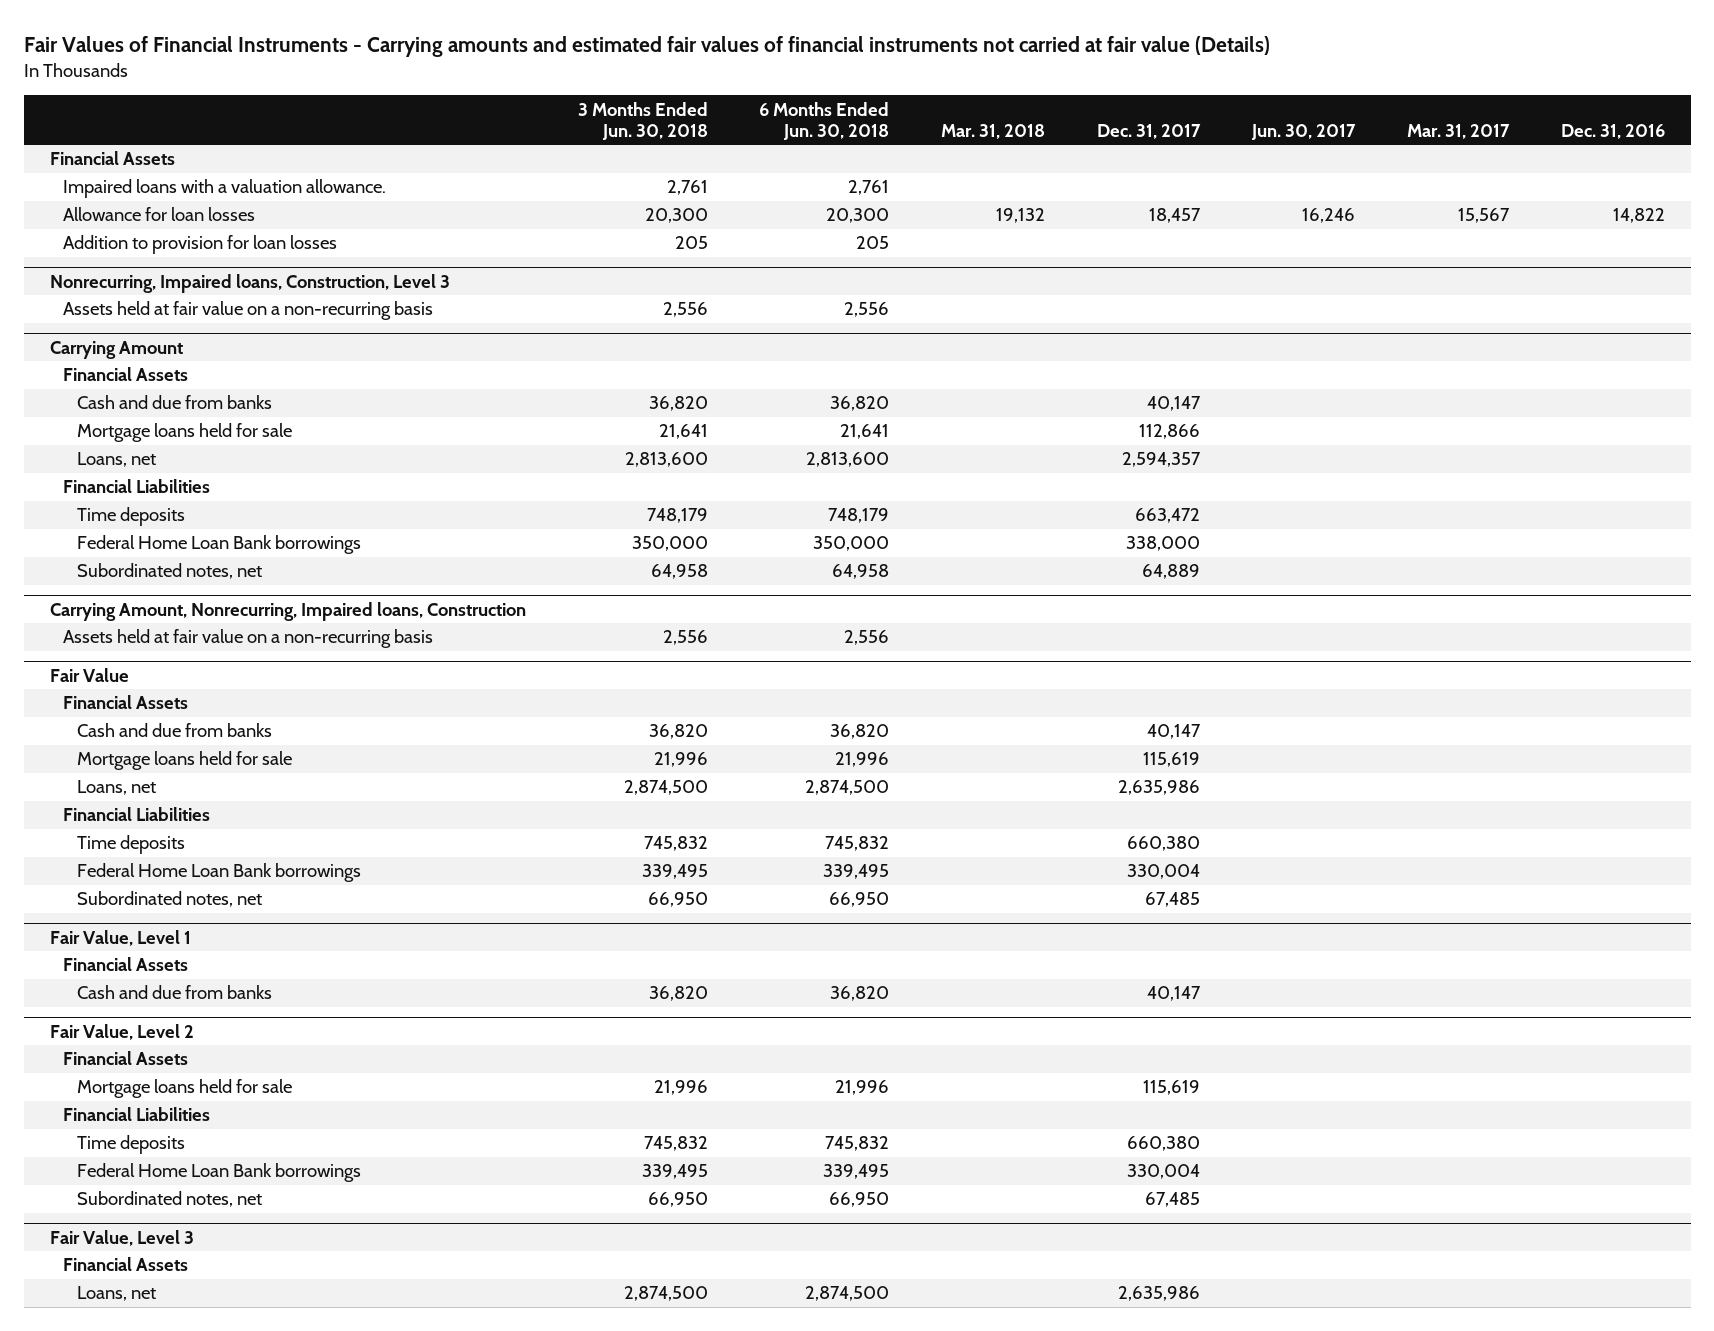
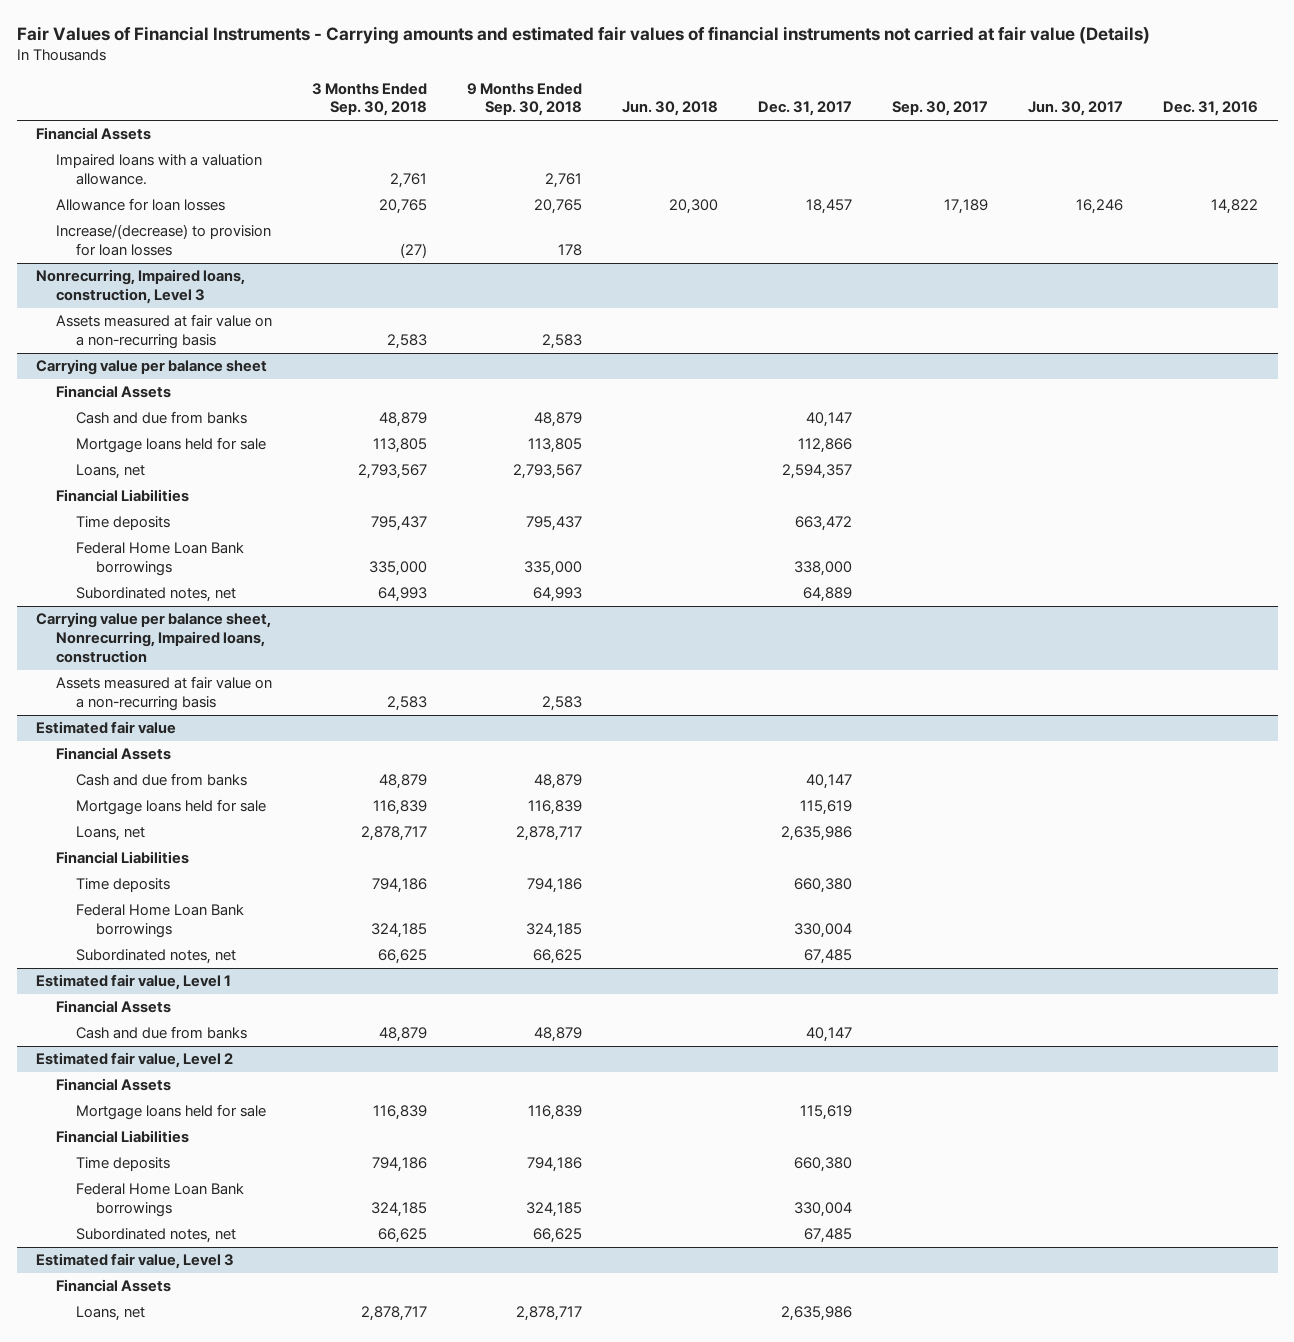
- | 3 Months Ended Jun. 30, 2018 | 6 Months Ended Jun. 30, 2018 | Mar. 31, 2018 | Dec. 31, 2017 | Jun. 30, 2017 | Mar. 31, 2017 | Dec. 31, 2016
+ | 3 Months Ended Sep. 30, 2018 | 9 Months Ended Sep. 30, 2018 | Jun. 30, 2018 | Dec. 31, 2017 | Sep. 30, 2017 | Jun. 30, 2017 | Dec. 31, 2016
- Addition to provision for loan losses | 205 | 205 | | | | |
- Nonrecurring, Impaired loans, Construction, Level 3
- Assets held at fair value on a non-recurring basis | 2,556 | 2,556 | | | | |
- Carrying Amount
+ Increase/(decrease) to provision for loan losses | (27) | 178 | | | | |
+ Nonrecurring, Impaired loans, construction, Level 3
+ Assets measured at fair value on a non-recurring basis | 2,583 | 2,583 | | | | |
+ Carrying value per balance sheet
- Carrying Amount, Nonrecurring, Impaired loans, Construction
- Assets held at fair value on a non-recurring basis | 2,556 | 2,556 | | | | |
- Fair Value
+ Carrying value per balance sheet, Nonrecurring, Impaired loans, construction
+ Assets measured at fair value on a non-recurring basis | 2,583 | 2,583 | | | | |
+ Estimated fair value
- Fair Value, Level 1
+ Estimated fair value, Level 1
- Fair Value, Level 2
+ Estimated fair value, Level 2
- Fair Value, Level 3
+ Estimated fair value, Level 3

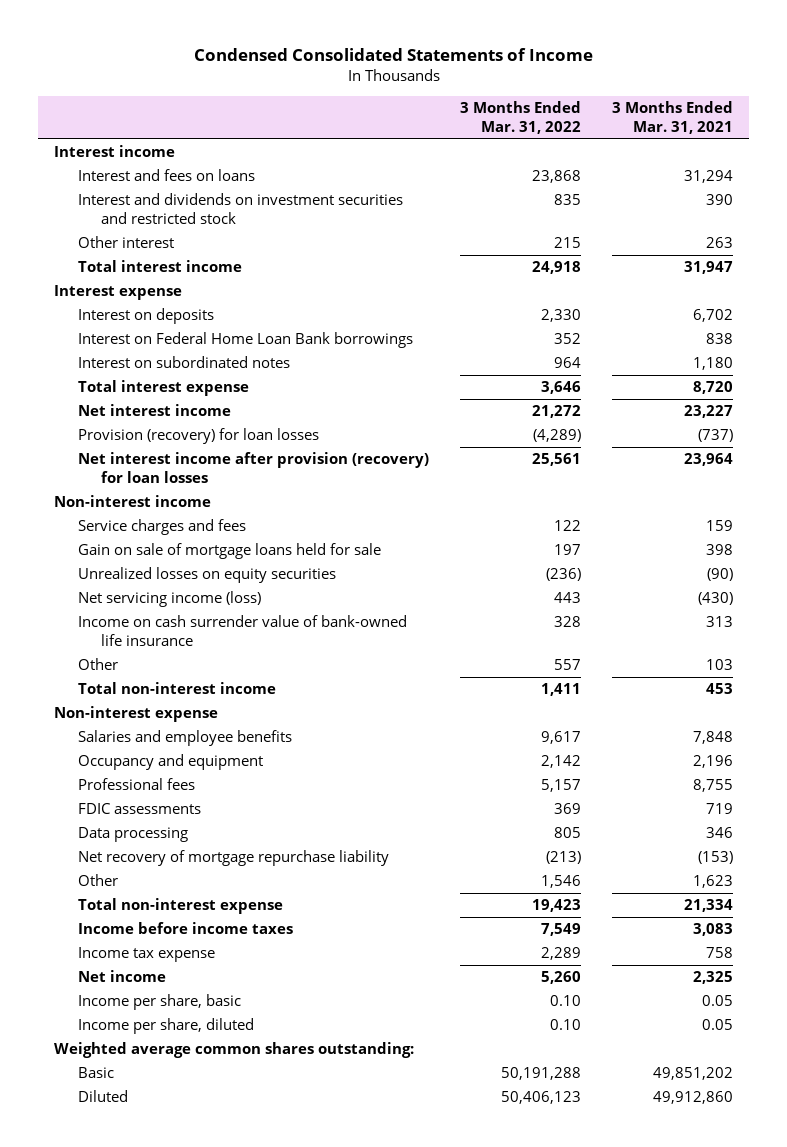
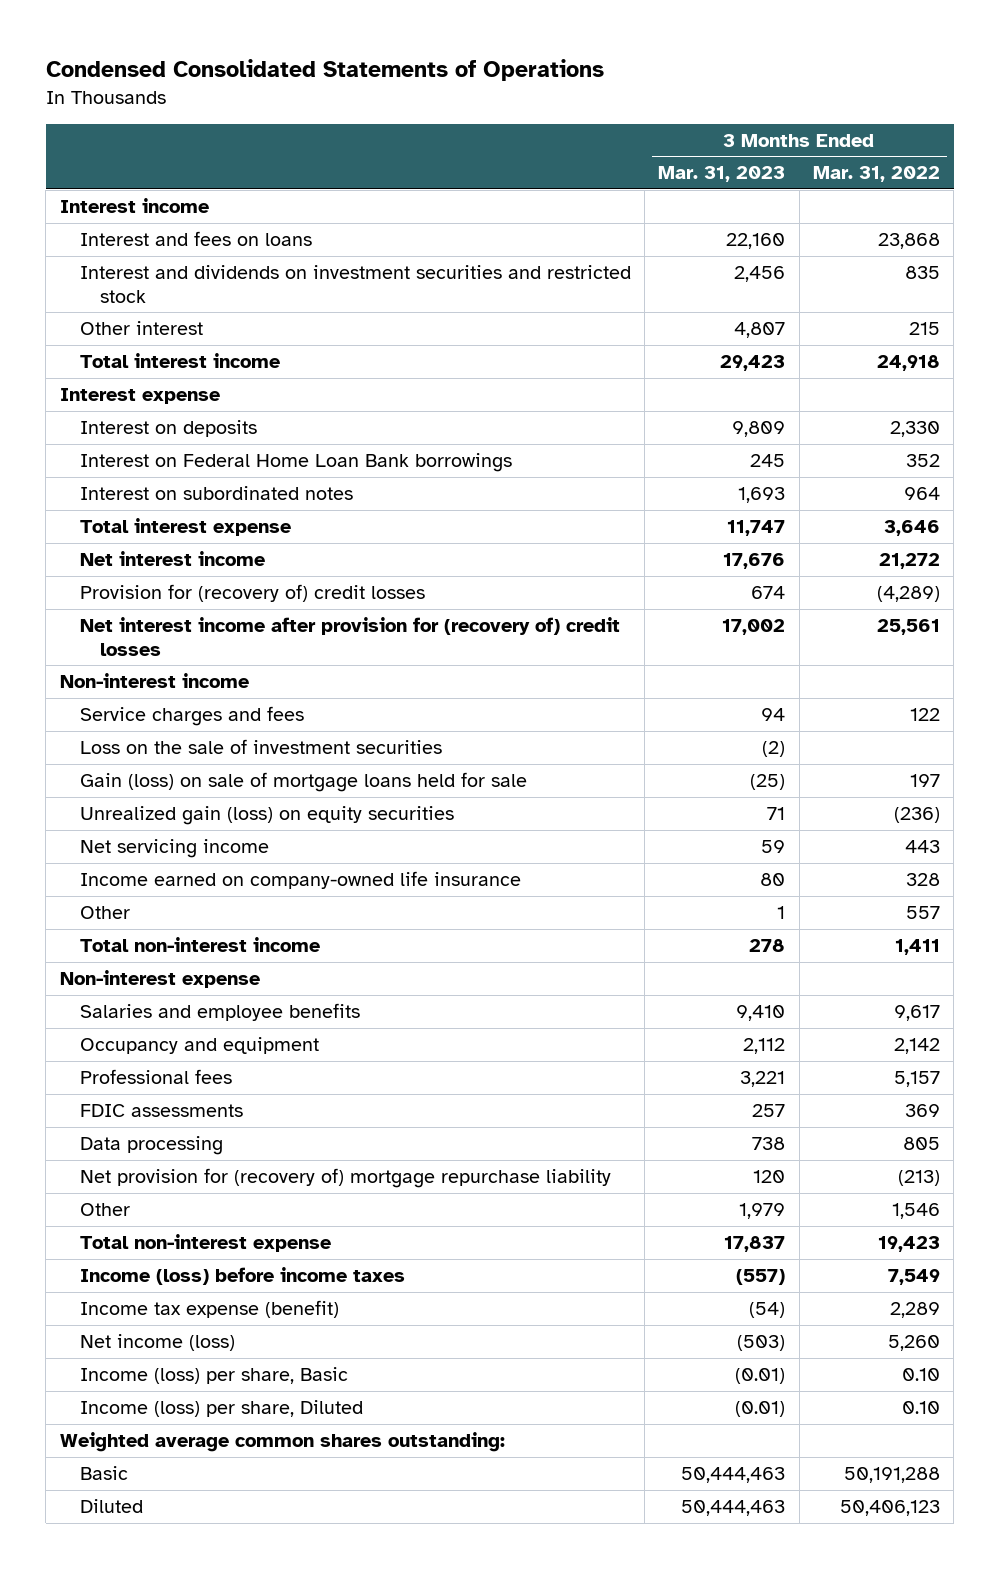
- Condensed Consolidated Statements of Income
+ Condensed Consolidated Statements of Operations
- | 3 Months Ended Mar. 31, 2022 | 3 Months Ended Mar. 31, 2021
+ | 3 Months Ended Mar. 31, 2023 | 3 Months Ended Mar. 31, 2022
- Provision (recovery) for loan losses | (4,289) | (737)
- Net interest income after provision (recovery) for loan losses | 25,561 | 23,964
+ Provision for (recovery of) credit losses | 674 | (4,289)
+ Net interest income after provision for (recovery of) credit losses | 17,002 | 25,561
- Gain on sale of mortgage loans held for sale | 197 | 398
- Unrealized losses on equity securities | (236) | (90)
- Net servicing income (loss) | 443 | (430)
- Income on cash surrender value of bank-owned life insurance | 328 | 313
+ Loss on the sale of investment securities | (2) |
+ Gain (loss) on sale of mortgage loans held for sale | (25) | 197
+ Unrealized gain (loss) on equity securities | 71 | (236)
+ Net servicing income | 59 | 443
+ Income earned on company-owned life insurance | 80 | 328
- Net recovery of mortgage repurchase liability | (213) | (153)
+ Net provision for (recovery of) mortgage repurchase liability | 120 | (213)
- Income before income taxes | 7,549 | 3,083
- Income tax expense | 2,289 | 758
- Net income | 5,260 | 2,325
- Income per share, basic | 0.10 | 0.05
- Income per share, diluted | 0.10 | 0.05
+ Income (loss) before income taxes | (557) | 7,549
+ Income tax expense (benefit) | (54) | 2,289
+ Net income (loss) | (503) | 5,260
+ Income (loss) per share, Basic | (0.01) | 0.10
+ Income (loss) per share, Diluted | (0.01) | 0.10

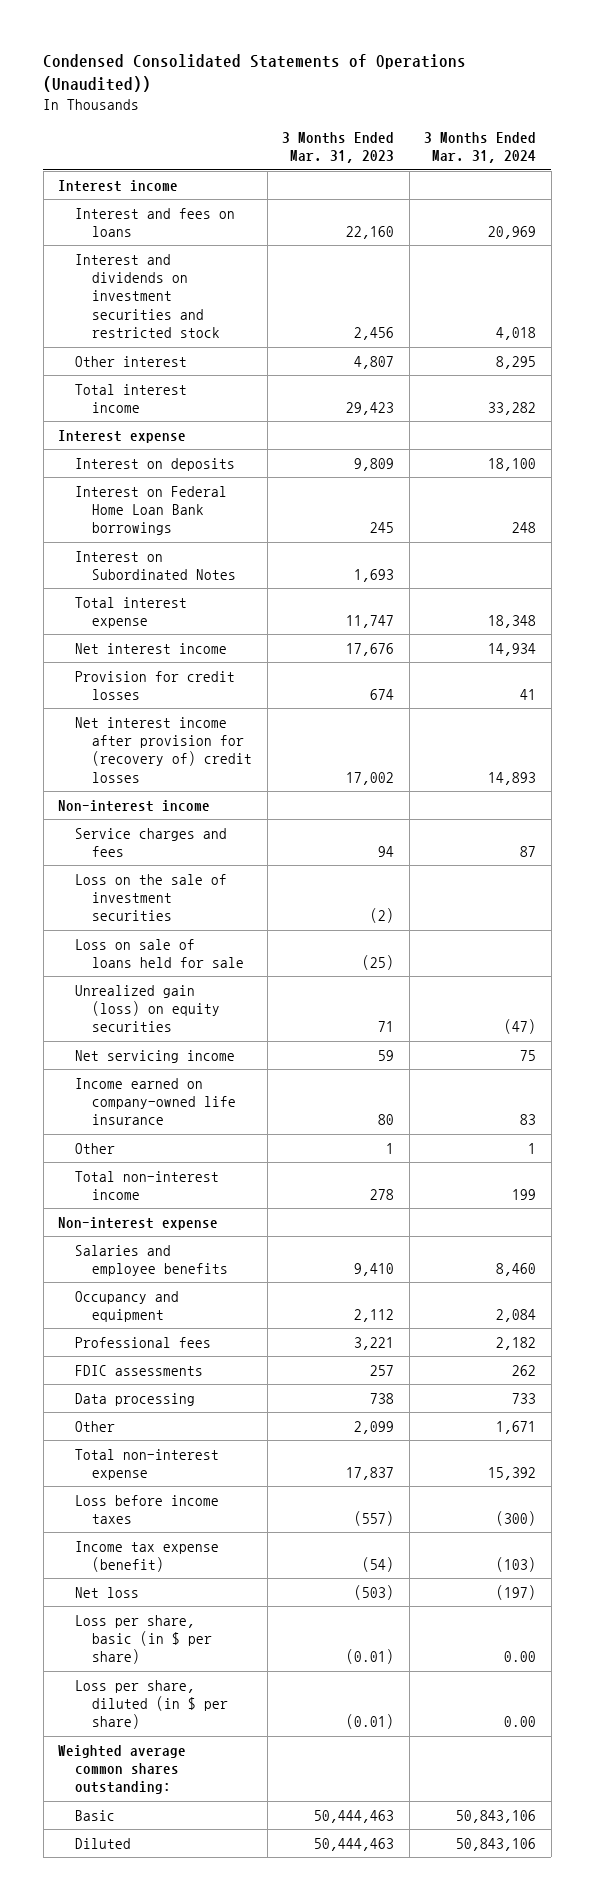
- Condensed Consolidated Statements of Operations
+ Condensed Consolidated Statements of Operations (Unaudited))
- | 3 Months Ended Mar. 31, 2023 | 3 Months Ended Mar. 31, 2022
+ | 3 Months Ended Mar. 31, 2023 | 3 Months Ended Mar. 31, 2024
- Interest on subordinated notes | 1,693 | 964
+ Interest on Subordinated Notes | 1,693 |
- Provision for (recovery of) credit losses | 674 | (4,289)
+ Provision for credit losses | 674 | 41
- Gain (loss) on sale of mortgage loans held for sale | (25) | 197
+ Loss on sale of loans held for sale | (25) |
- Net provision for (recovery of) mortgage repurchase liability | 120 | (213)
- Other | 1,979 | 1,546
+ Other | 2,099 | 1,671
- Income (loss) before income taxes | (557) | 7,549
+ Loss before income taxes | (557) | (300)
- Net income (loss) | (503) | 5,260
- Income (loss) per share, Basic | (0.01) | 0.10
- Income (loss) per share, Diluted | (0.01) | 0.10
+ Net loss | (503) | (197)
+ Loss per share, basic (in $ per share) | (0.01) | 0.00
+ Loss per share, diluted (in $ per share) | (0.01) | 0.00

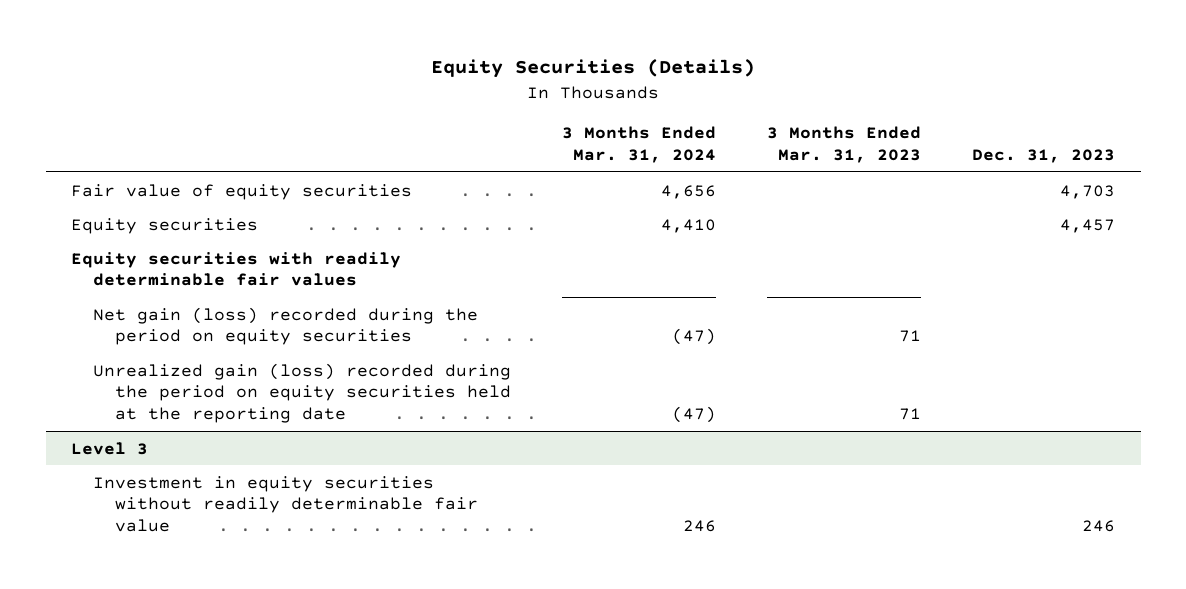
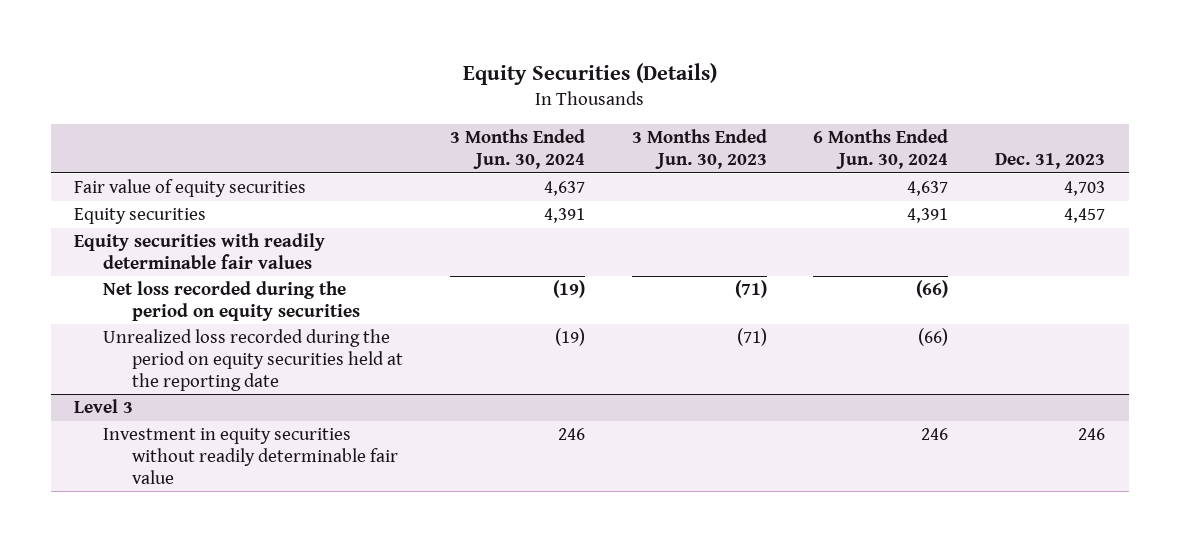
- | 3 Months Ended Mar. 31, 2024 | 3 Months Ended Mar. 31, 2023 | Dec. 31, 2023
+ | 3 Months Ended Jun. 30, 2024 | 3 Months Ended Jun. 30, 2023 | 6 Months Ended Jun. 30, 2024 | Dec. 31, 2023
- Net gain (loss) recorded during the period on equity securities | (47) | 71 |
- Unrealized gain (loss) recorded during the period on equity securities held at the reporting date | (47) | 71 |
+ Net loss recorded during the period on equity securities | (19) | (71) | (66) |
+ Unrealized loss recorded during the period on equity securities held at the reporting date | (19) | (71) | (66) |

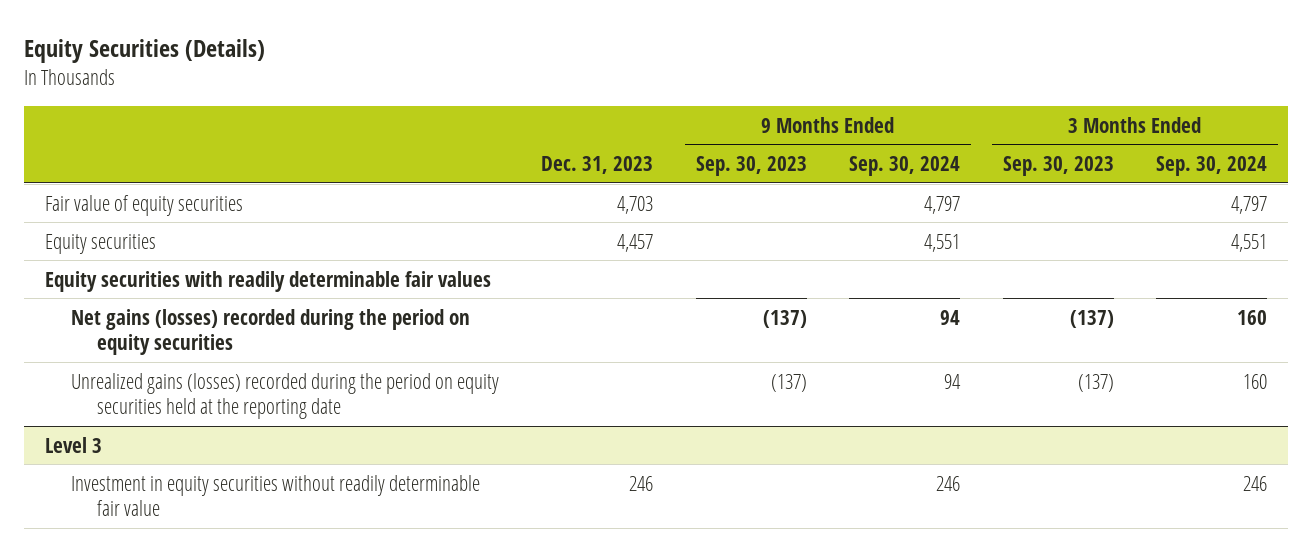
- | 3 Months Ended Jun. 30, 2024 | 3 Months Ended Jun. 30, 2023 | 6 Months Ended Jun. 30, 2024 | Dec. 31, 2023
+ | Dec. 31, 2023 | 9 Months Ended Sep. 30, 2023 | 9 Months Ended Sep. 30, 2024 | 3 Months Ended Sep. 30, 2023 | 3 Months Ended Sep. 30, 2024
- Net loss recorded during the period on equity securities | (19) | (71) | (66) |
- Unrealized loss recorded during the period on equity securities held at the reporting date | (19) | (71) | (66) |
+ Net gains (losses) recorded during the period on equity securities | | (137) | 94 | (137) | 160
+ Unrealized gains (losses) recorded during the period on equity securities held at the reporting date | | (137) | 94 | (137) | 160

